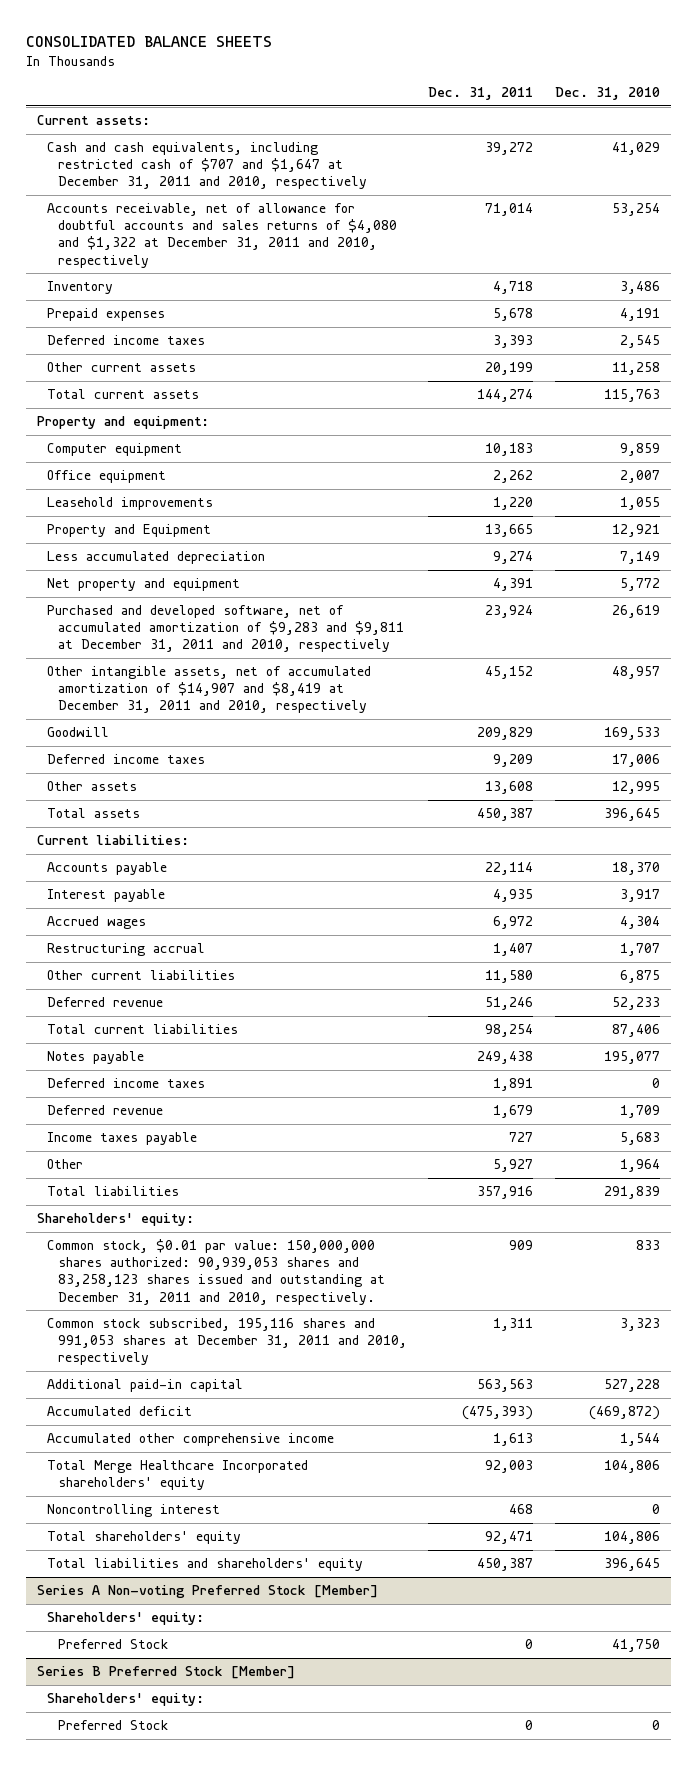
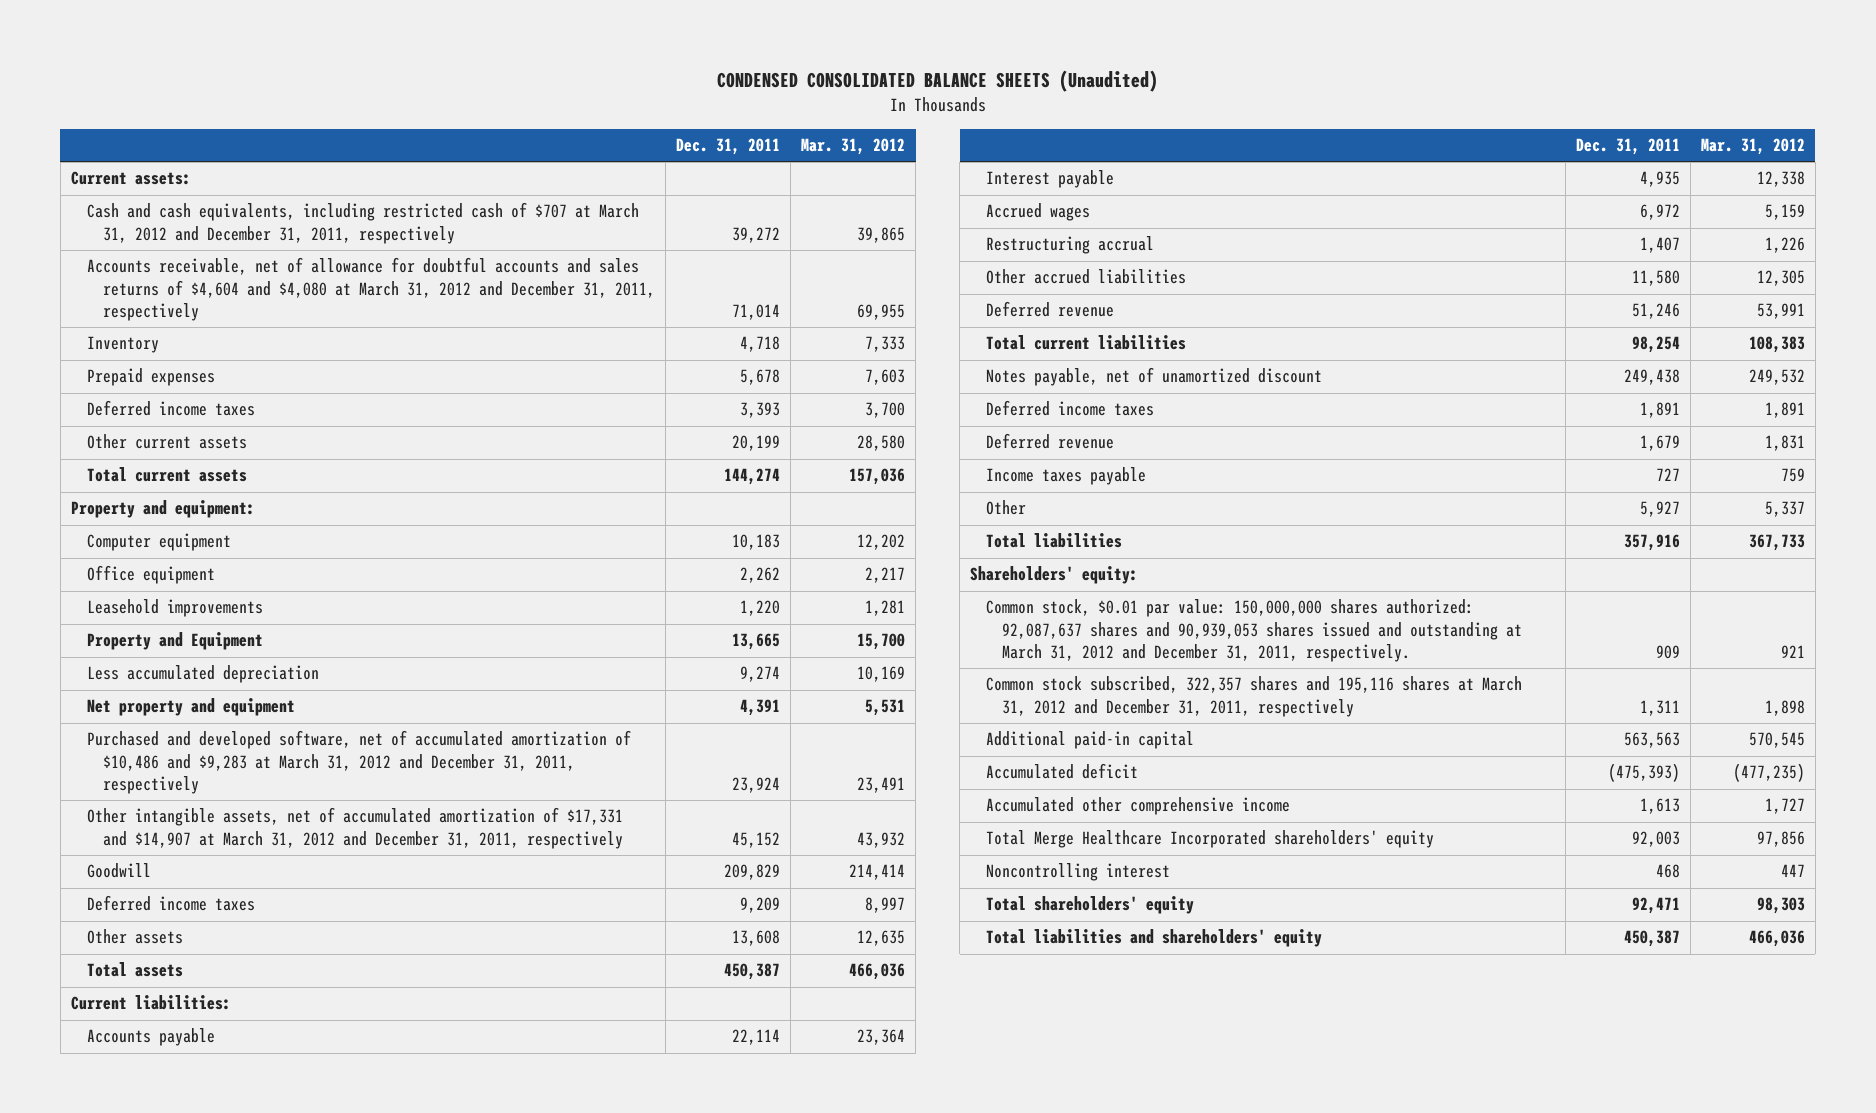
- CONSOLIDATED BALANCE SHEETS
+ CONDENSED CONSOLIDATED BALANCE SHEETS (Unaudited)
- | Dec. 31, 2011 | Dec. 31, 2010
+ | Dec. 31, 2011 | Mar. 31, 2012
- Cash and cash equivalents, including restricted cash of $707 and $1,647 at December 31, 2011 and 2010, respectively | 39,272 | 41,029
- Accounts receivable, net of allowance for doubtful accounts and sales returns of $4,080 and $1,322 at December 31, 2011 and 2010, respectively | 71,014 | 53,254
+ Cash and cash equivalents, including restricted cash of $707 at March 31, 2012 and December 31, 2011, respectively | 39,272 | 39,865
+ Accounts receivable, net of allowance for doubtful accounts and sales returns of $4,604 and $4,080 at March 31, 2012 and December 31, 2011, respectively | 71,014 | 69,955
- Purchased and developed software, net of accumulated amortization of $9,283 and $9,811 at December 31, 2011 and 2010, respectively | 23,924 | 26,619
- Other intangible assets, net of accumulated amortization of $14,907 and $8,419 at December 31, 2011 and 2010, respectively | 45,152 | 48,957
+ Purchased and developed software, net of accumulated amortization of $10,486 and $9,283 at March 31, 2012 and December 31, 2011, respectively | 23,924 | 23,491
+ Other intangible assets, net of accumulated amortization of $17,331 and $14,907 at March 31, 2012 and December 31, 2011, respectively | 45,152 | 43,932
- Other current liabilities | 11,580 | 6,875
+ Other accrued liabilities | 11,580 | 12,305
- Notes payable | 249,438 | 195,077
+ Notes payable, net of unamortized discount | 249,438 | 249,532
- Common stock, $0.01 par value: 150,000,000 shares authorized: 90,939,053 shares and 83,258,123 shares issued and outstanding at December 31, 2011 and 2010, respectively. | 909 | 833
- Common stock subscribed, 195,116 shares and 991,053 shares at December 31, 2011 and 2010, respectively | 1,311 | 3,323
+ Common stock, $0.01 par value: 150,000,000 shares authorized: 92,087,637 shares and 90,939,053 shares issued and outstanding at March 31, 2012 and December 31, 2011, respectively. | 909 | 921
+ Common stock subscribed, 322,357 shares and 195,116 shares at March 31, 2012 and December 31, 2011, respectively | 1,311 | 1,898
- Series A Non-voting Preferred Stock [Member]
- Shareholders' equity:
- Preferred Stock | 0 | 41,750
- Series B Preferred Stock [Member]
- Shareholders' equity:
- Preferred Stock | 0 | 0

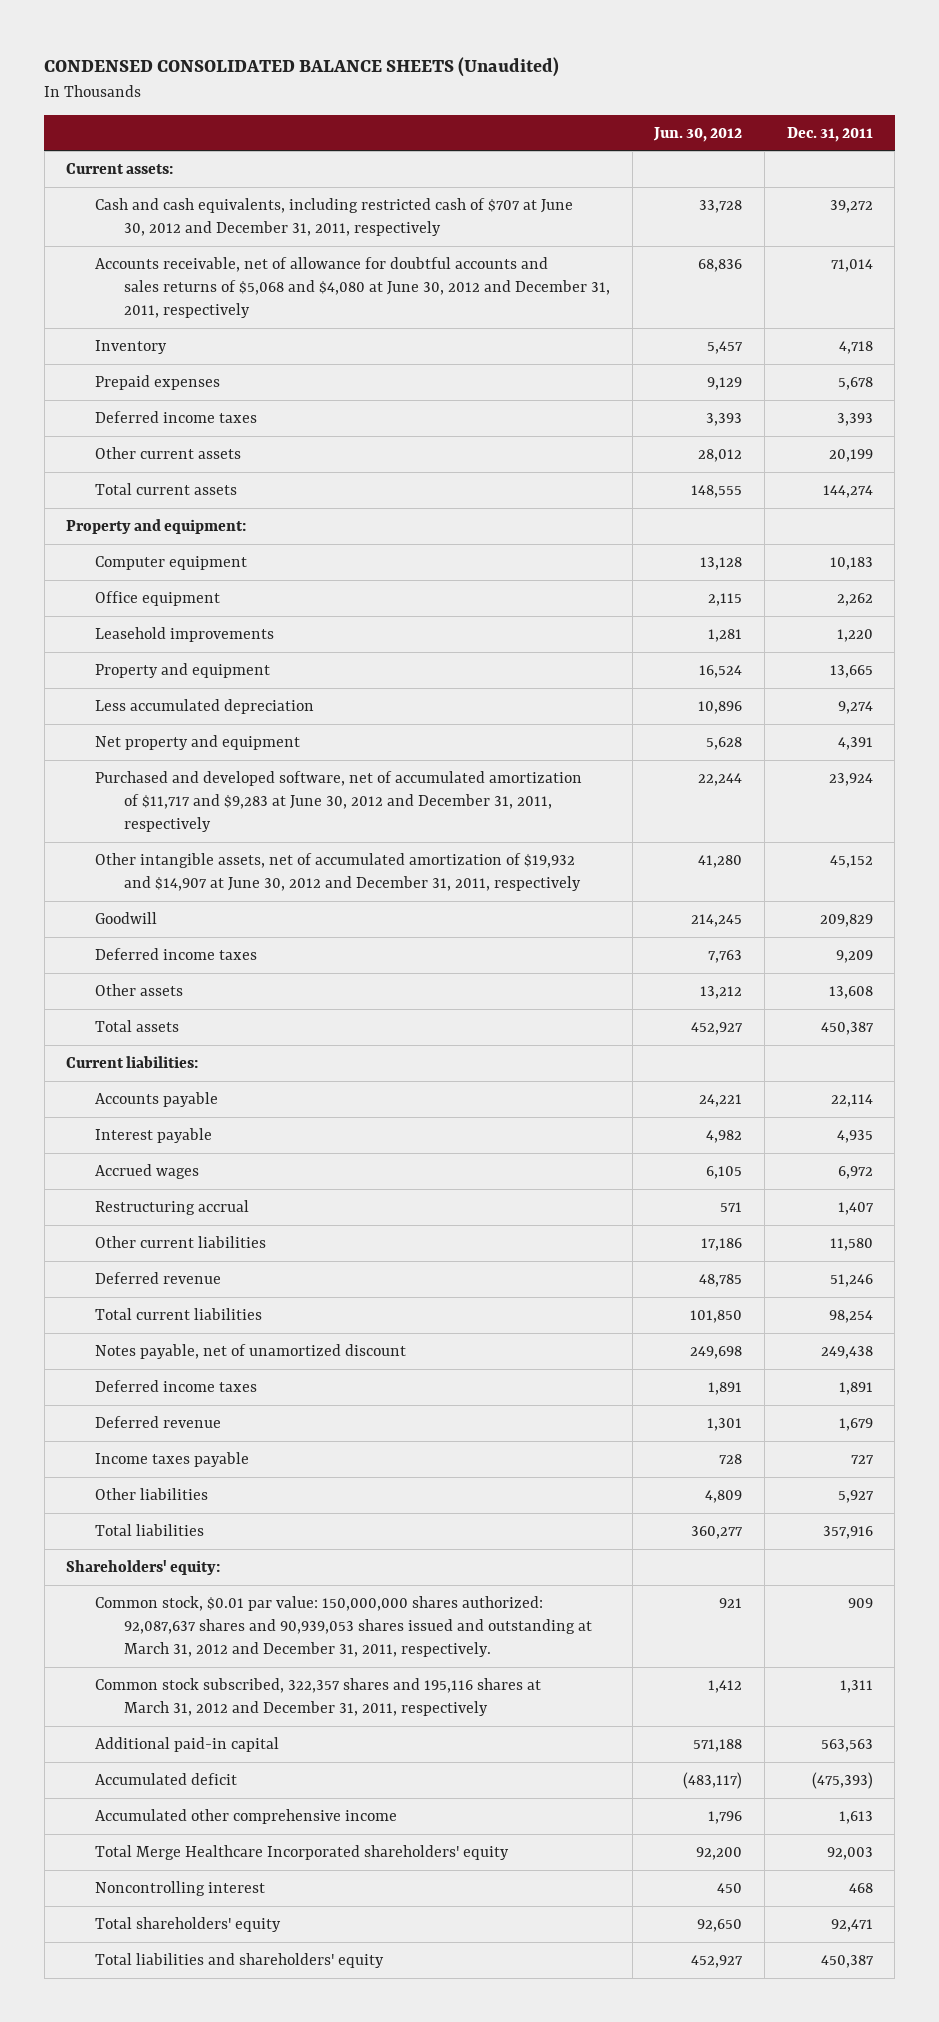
- | Dec. 31, 2011 | Mar. 31, 2012
+ | Jun. 30, 2012 | Dec. 31, 2011
- Cash and cash equivalents, including restricted cash of $707 at March 31, 2012 and December 31, 2011, respectively | 39,272 | 39,865
- Accounts receivable, net of allowance for doubtful accounts and sales returns of $4,604 and $4,080 at March 31, 2012 and December 31, 2011, respectively | 71,014 | 69,955
+ Cash and cash equivalents, including restricted cash of $707 at June 30, 2012 and December 31, 2011, respectively | 33,728 | 39,272
+ Accounts receivable, net of allowance for doubtful accounts and sales returns of $5,068 and $4,080 at June 30, 2012 and December 31, 2011, respectively | 68,836 | 71,014
- Property and Equipment | 13,665 | 15,700
+ Property and equipment | 16,524 | 13,665
- Purchased and developed software, net of accumulated amortization of $10,486 and $9,283 at March 31, 2012 and December 31, 2011, respectively | 23,924 | 23,491
- Other intangible assets, net of accumulated amortization of $17,331 and $14,907 at March 31, 2012 and December 31, 2011, respectively | 45,152 | 43,932
+ Purchased and developed software, net of accumulated amortization of $11,717 and $9,283 at June 30, 2012 and December 31, 2011, respectively | 22,244 | 23,924
+ Other intangible assets, net of accumulated amortization of $19,932 and $14,907 at June 30, 2012 and December 31, 2011, respectively | 41,280 | 45,152
- Other accrued liabilities | 11,580 | 12,305
+ Other current liabilities | 17,186 | 11,580
- Other | 5,927 | 5,337
+ Other liabilities | 4,809 | 5,927

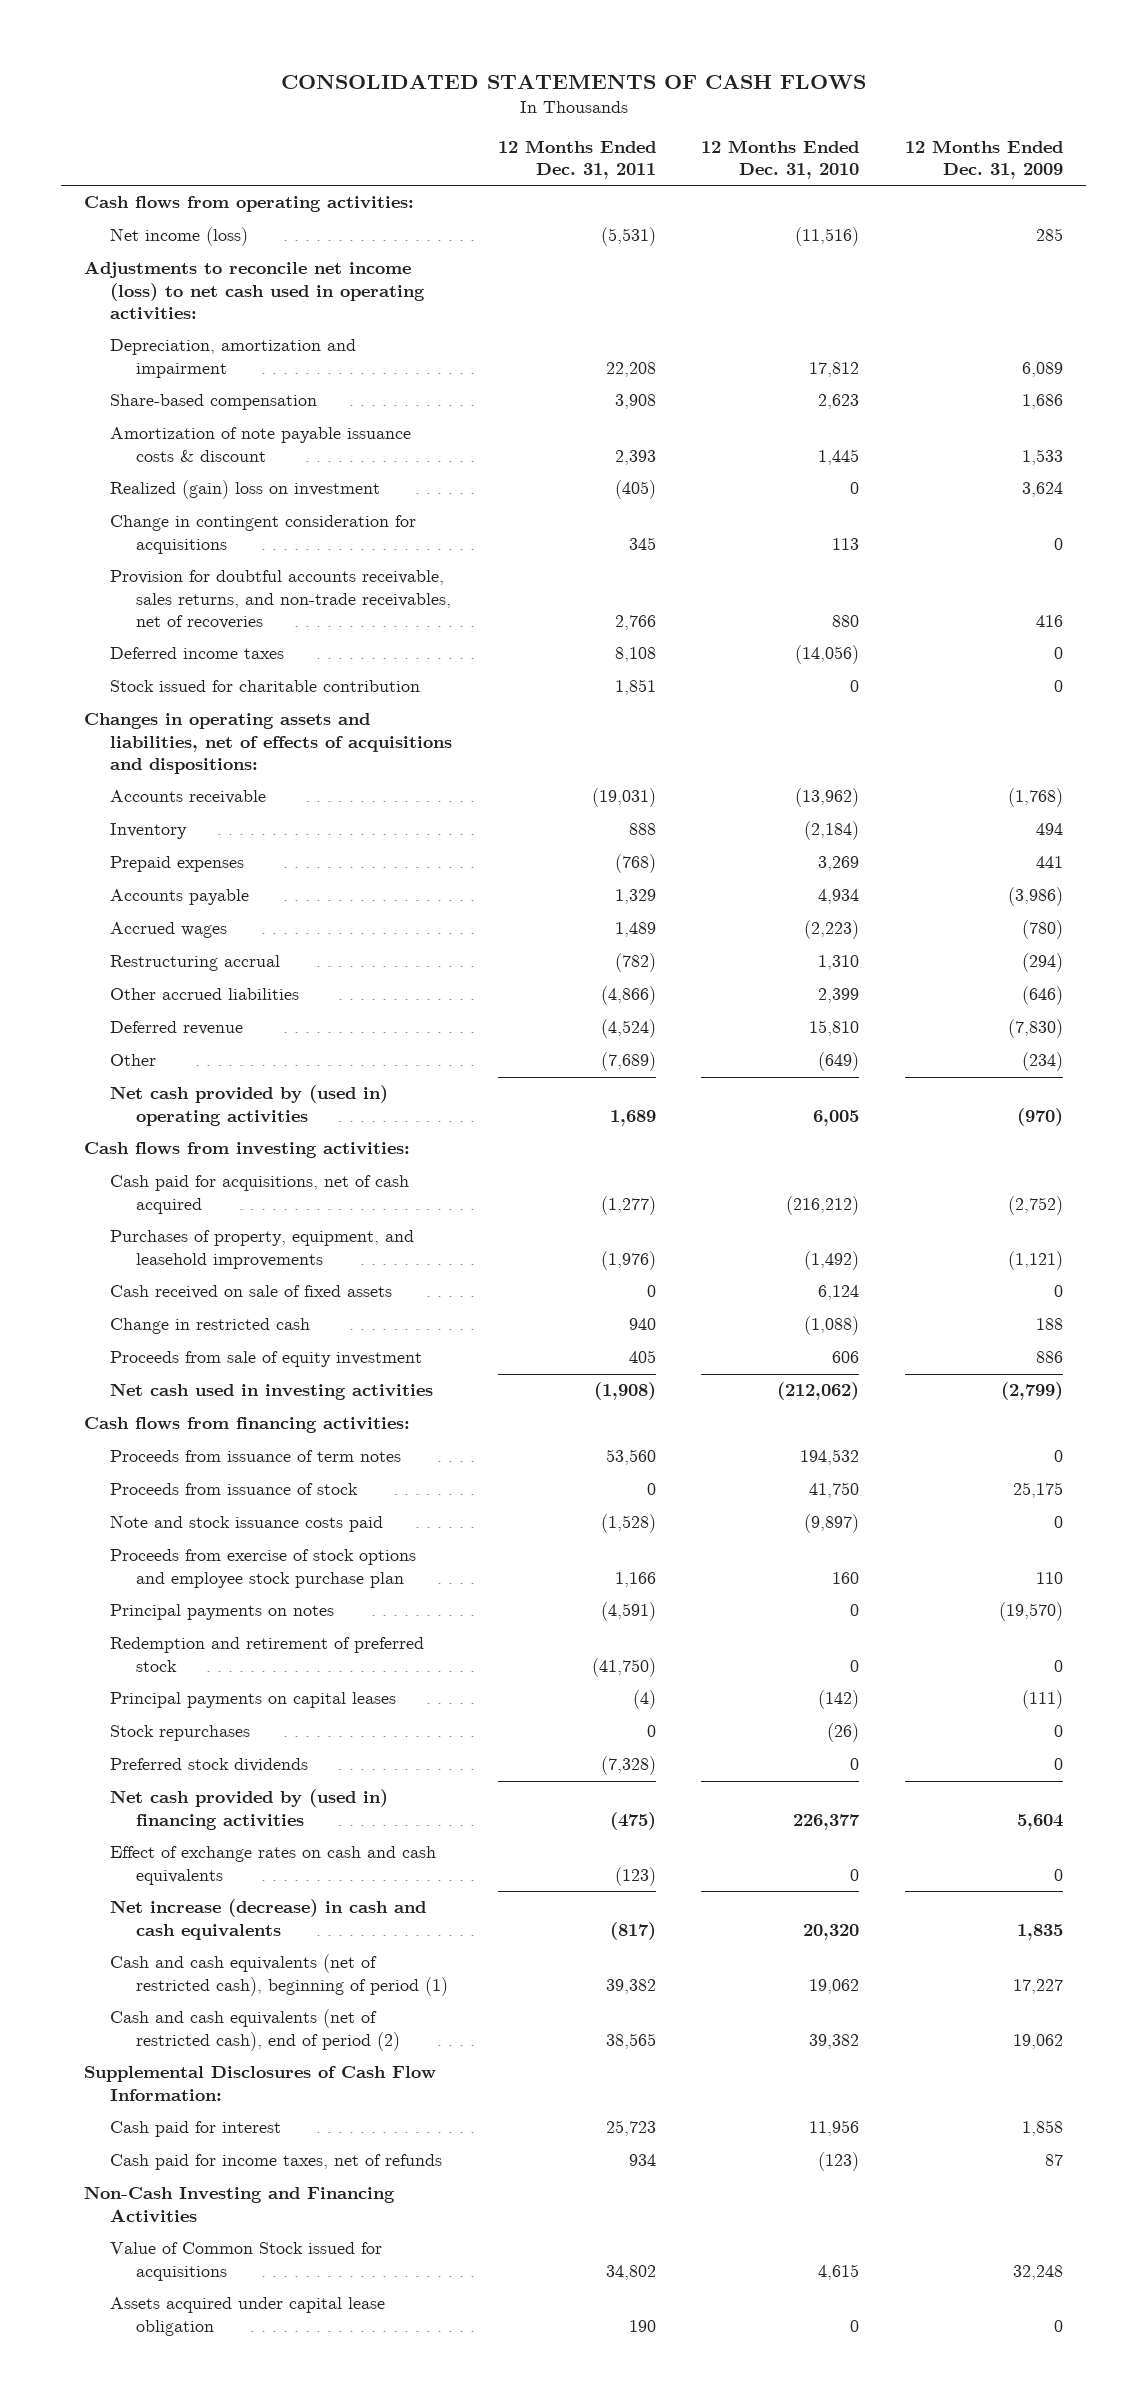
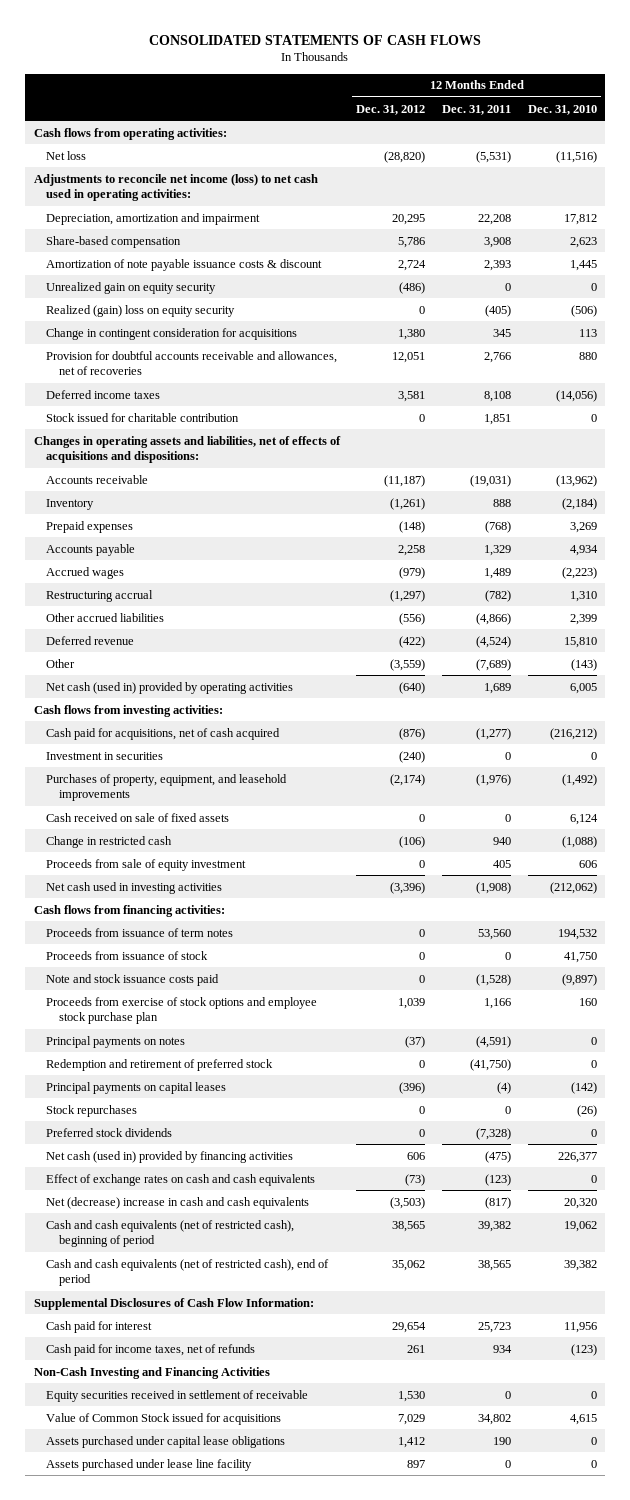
- | 12 Months Ended Dec. 31, 2011 | 12 Months Ended Dec. 31, 2010 | 12 Months Ended Dec. 31, 2009
+ | 12 Months Ended Dec. 31, 2012 | 12 Months Ended Dec. 31, 2011 | 12 Months Ended Dec. 31, 2010
- Net income (loss) | (5,531) | (11,516) | 285
+ Net loss | (28,820) | (5,531) | (11,516)
- Realized (gain) loss on investment | (405) | 0 | 3,624
+ Unrealized gain on equity security | (486) | 0 | 0
+ Realized (gain) loss on equity security | 0 | (405) | (506)
- Provision for doubtful accounts receivable, sales returns, and non-trade receivables, net of recoveries | 2,766 | 880 | 416
+ Provision for doubtful accounts receivable and allowances, net of recoveries | 12,051 | 2,766 | 880
- Other | (7,689) | (649) | (234)
- Net cash provided by (used in) operating activities | 1,689 | 6,005 | (970)
+ Other | (3,559) | (7,689) | (143)
+ Net cash (used in) provided by operating activities | (640) | 1,689 | 6,005
+ Investment in securities | (240) | 0 | 0
- Net cash provided by (used in) financing activities | (475) | 226,377 | 5,604
+ Net cash (used in) provided by financing activities | 606 | (475) | 226,377
- Net increase (decrease) in cash and cash equivalents | (817) | 20,320 | 1,835
- Cash and cash equivalents (net of restricted cash), beginning of period (1) | 39,382 | 19,062 | 17,227
- Cash and cash equivalents (net of restricted cash), end of period (2) | 38,565 | 39,382 | 19,062
+ Net (decrease) increase in cash and cash equivalents | (3,503) | (817) | 20,320
+ Cash and cash equivalents (net of restricted cash), beginning of period | 38,565 | 39,382 | 19,062
+ Cash and cash equivalents (net of restricted cash), end of period | 35,062 | 38,565 | 39,382
+ Equity securities received in settlement of receivable | 1,530 | 0 | 0
- Assets acquired under capital lease obligation | 190 | 0 | 0
+ Assets purchased under capital lease obligations | 1,412 | 190 | 0
+ Assets purchased under lease line facility | 897 | 0 | 0

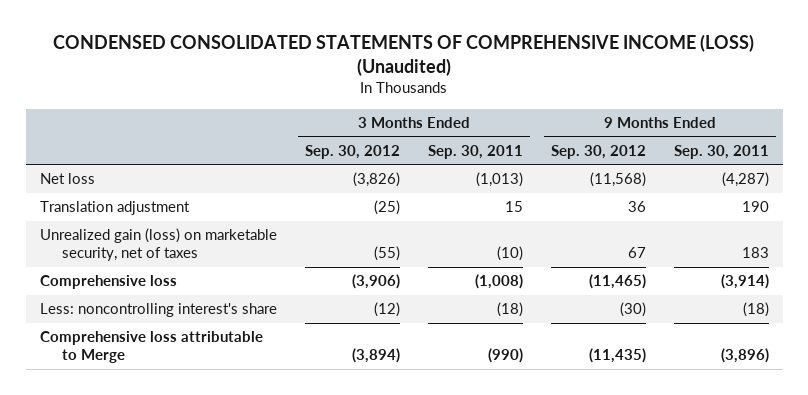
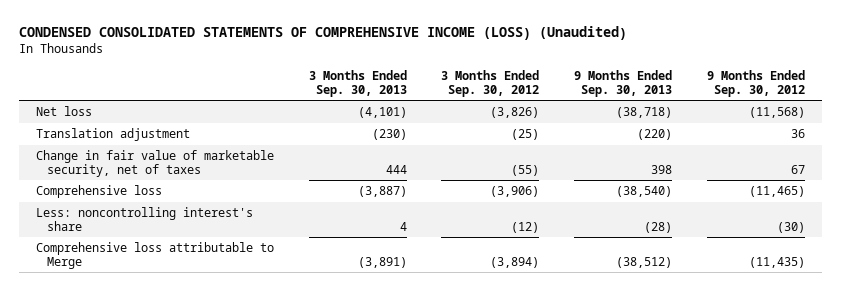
- | 3 Months Ended Sep. 30, 2012 | 3 Months Ended Sep. 30, 2011 | 9 Months Ended Sep. 30, 2012 | 9 Months Ended Sep. 30, 2011
+ | 3 Months Ended Sep. 30, 2013 | 3 Months Ended Sep. 30, 2012 | 9 Months Ended Sep. 30, 2013 | 9 Months Ended Sep. 30, 2012
- Unrealized gain (loss) on marketable security, net of taxes | (55) | (10) | 67 | 183
+ Change in fair value of marketable security, net of taxes | 444 | (55) | 398 | 67

